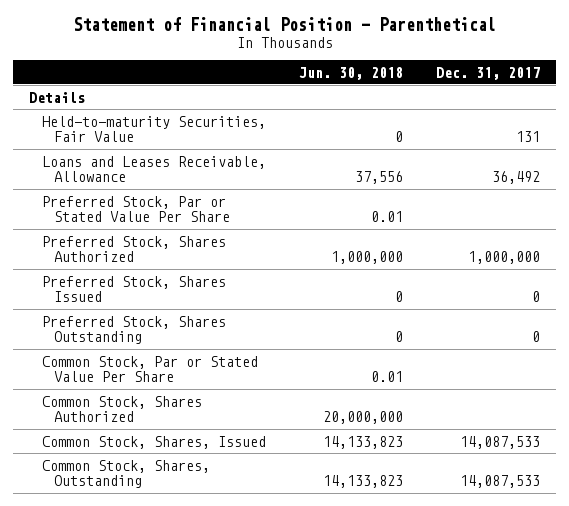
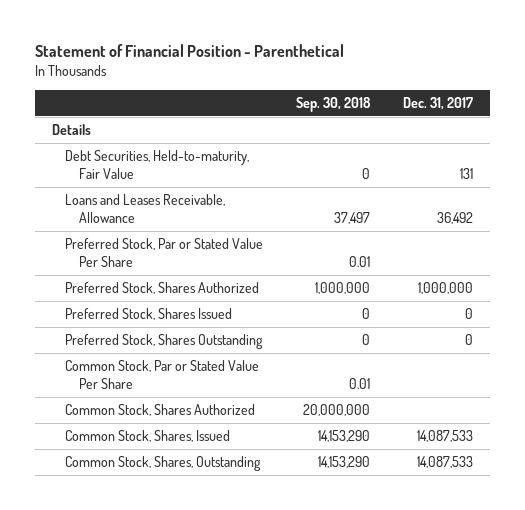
- | Jun. 30, 2018 | Dec. 31, 2017
+ | Sep. 30, 2018 | Dec. 31, 2017
- Held-to-maturity Securities, Fair Value | 0 | 131
+ Debt Securities, Held-to-maturity, Fair Value | 0 | 131

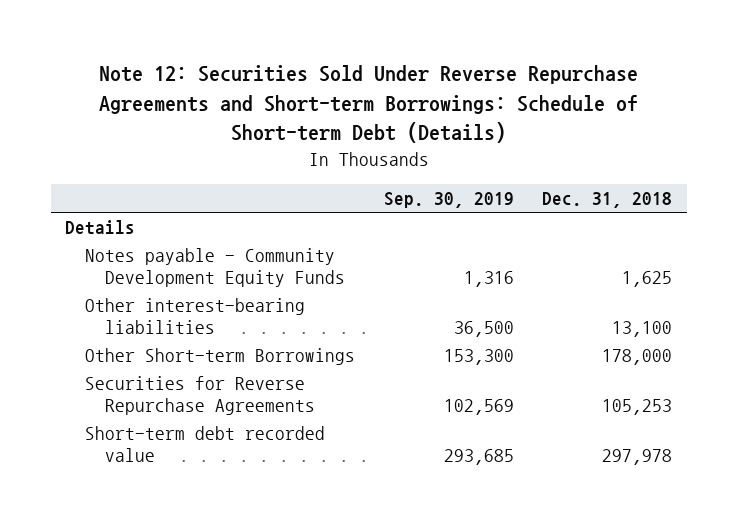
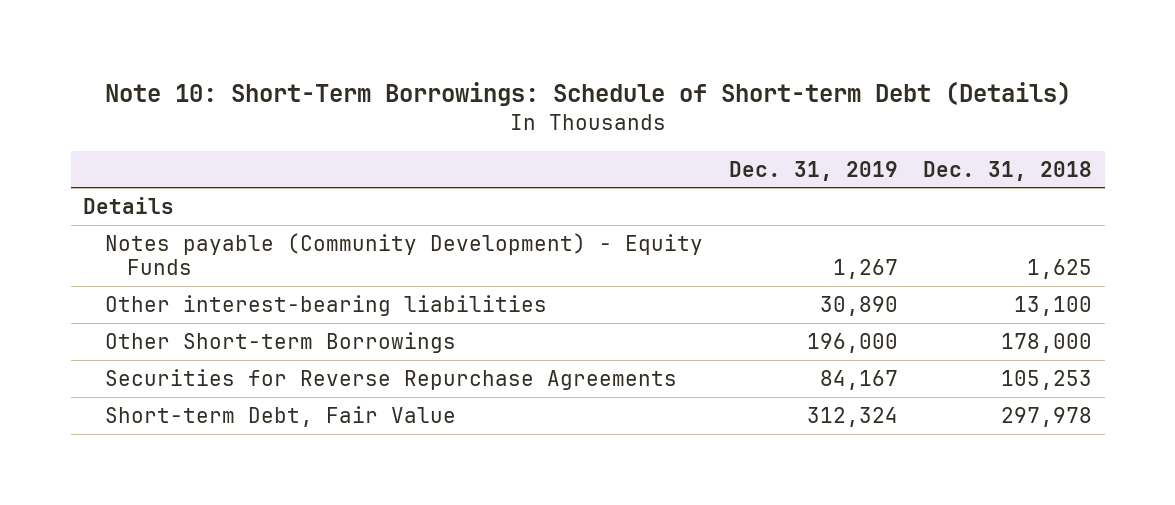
- Note 12: Securities Sold Under Reverse Repurchase Agreements and Short-term Borrowings: Schedule of Short-term Debt (Details)
+ Note 10: Short-Term Borrowings: Schedule of Short-term Debt (Details)
- | Sep. 30, 2019 | Dec. 31, 2018
+ | Dec. 31, 2019 | Dec. 31, 2018
- Notes payable - Community Development Equity Funds | 1,316 | 1,625
+ Notes payable (Community Development) - Equity Funds | 1,267 | 1,625
- Short-term debt recorded value | 293,685 | 297,978
+ Short-term Debt, Fair Value | 312,324 | 297,978

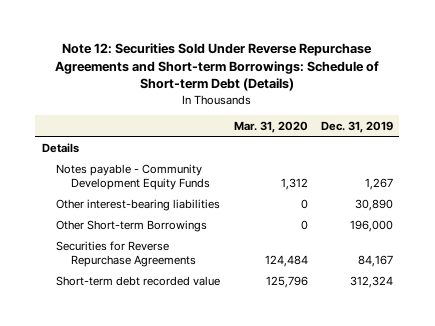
- Note 10: Short-Term Borrowings: Schedule of Short-term Debt (Details)
+ Note 12: Securities Sold Under Reverse Repurchase Agreements and Short-term Borrowings: Schedule of Short-term Debt (Details)
- | Dec. 31, 2019 | Dec. 31, 2018
+ | Mar. 31, 2020 | Dec. 31, 2019
- Notes payable (Community Development) - Equity Funds | 1,267 | 1,625
+ Notes payable - Community Development Equity Funds | 1,312 | 1,267
- Short-term Debt, Fair Value | 312,324 | 297,978
+ Short-term debt recorded value | 125,796 | 312,324

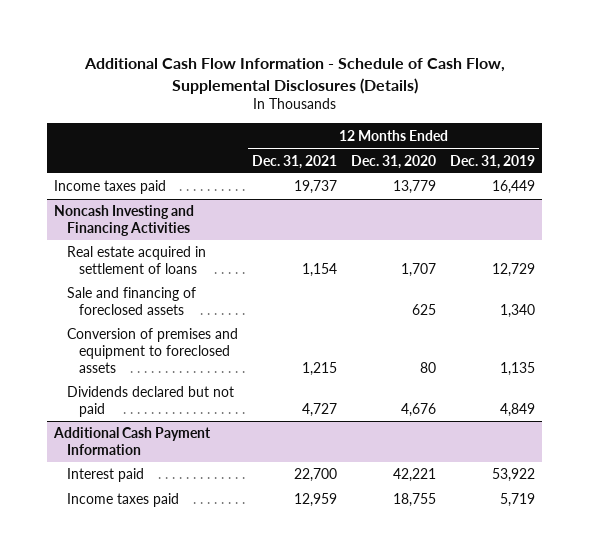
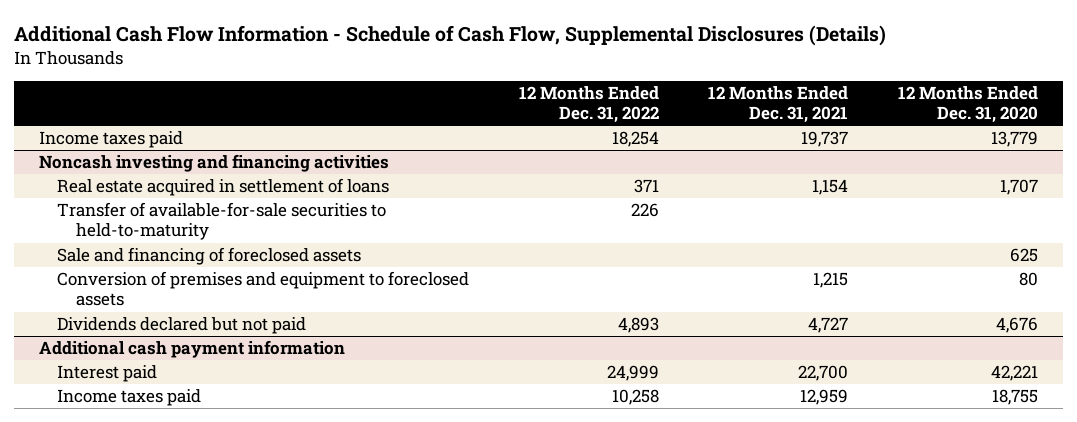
- | 12 Months Ended Dec. 31, 2021 | 12 Months Ended Dec. 31, 2020 | 12 Months Ended Dec. 31, 2019
+ | 12 Months Ended Dec. 31, 2022 | 12 Months Ended Dec. 31, 2021 | 12 Months Ended Dec. 31, 2020
- Noncash Investing and Financing Activities
+ Noncash investing and financing activities
+ Transfer of available-for-sale securities to held-to-maturity | 226 | |
- Additional Cash Payment Information
+ Additional cash payment information

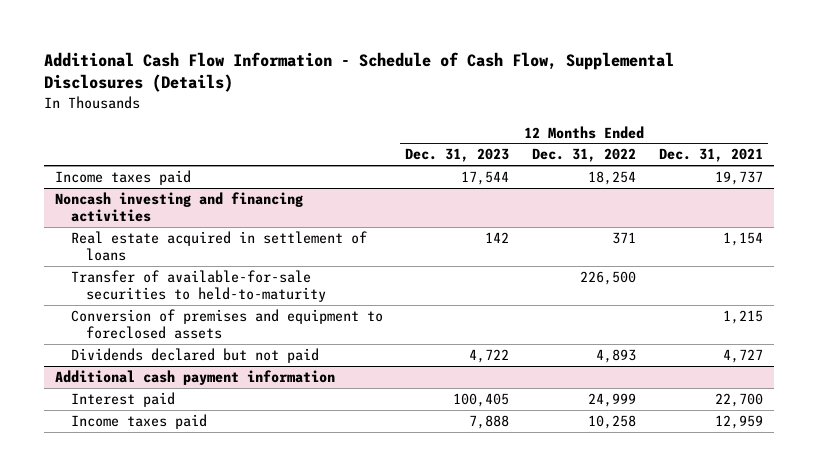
- | 12 Months Ended Dec. 31, 2022 | 12 Months Ended Dec. 31, 2021 | 12 Months Ended Dec. 31, 2020
+ | 12 Months Ended Dec. 31, 2023 | 12 Months Ended Dec. 31, 2022 | 12 Months Ended Dec. 31, 2021
@ Noncash investing and financing activities
- Transfer of available-for-sale securities to held-to-maturity | 226 | |
- Sale and financing of foreclosed assets | | | 625
+ Transfer of available-for-sale securities to held-to-maturity | | 226,500 |

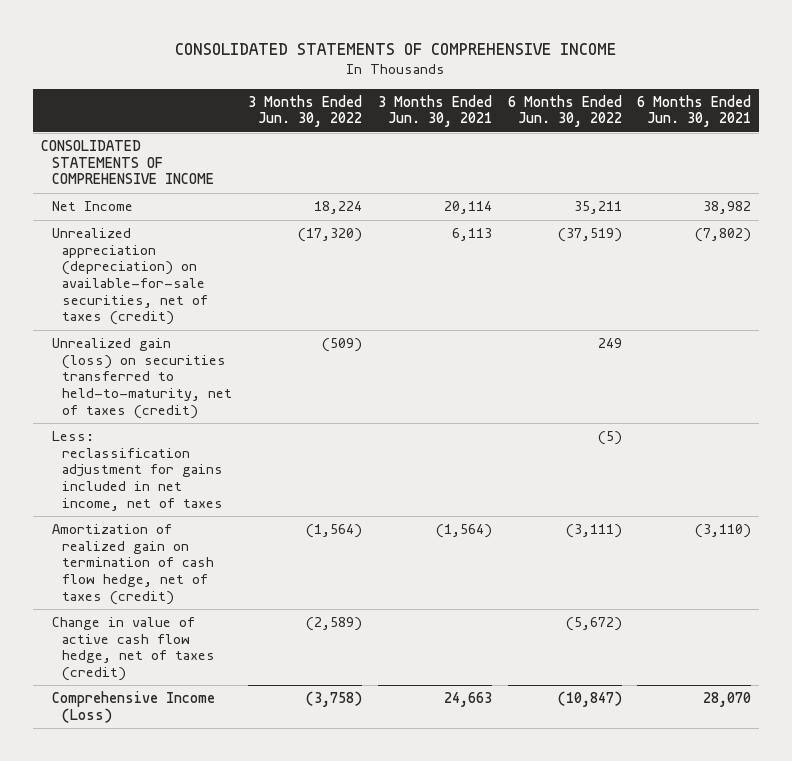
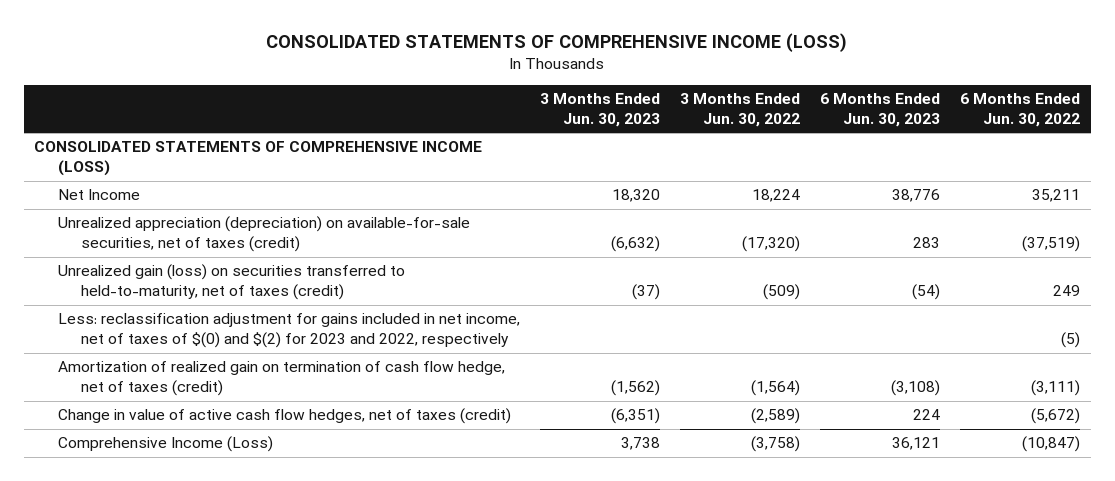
- CONSOLIDATED STATEMENTS OF COMPREHENSIVE INCOME
+ CONSOLIDATED STATEMENTS OF COMPREHENSIVE INCOME (LOSS)
- | 3 Months Ended Jun. 30, 2022 | 3 Months Ended Jun. 30, 2021 | 6 Months Ended Jun. 30, 2022 | 6 Months Ended Jun. 30, 2021
+ | 3 Months Ended Jun. 30, 2023 | 3 Months Ended Jun. 30, 2022 | 6 Months Ended Jun. 30, 2023 | 6 Months Ended Jun. 30, 2022
- CONSOLIDATED STATEMENTS OF COMPREHENSIVE INCOME
+ CONSOLIDATED STATEMENTS OF COMPREHENSIVE INCOME (LOSS)
- Less: reclassification adjustment for gains included in net income, net of taxes | | | (5) |
+ Less: reclassification adjustment for gains included in net income, net of taxes of $(0) and $(2) for 2023 and 2022, respectively | | | | (5)
- Change in value of active cash flow hedge, net of taxes (credit) | (2,589) | | (5,672) |
+ Change in value of active cash flow hedges, net of taxes (credit) | (6,351) | (2,589) | 224 | (5,672)

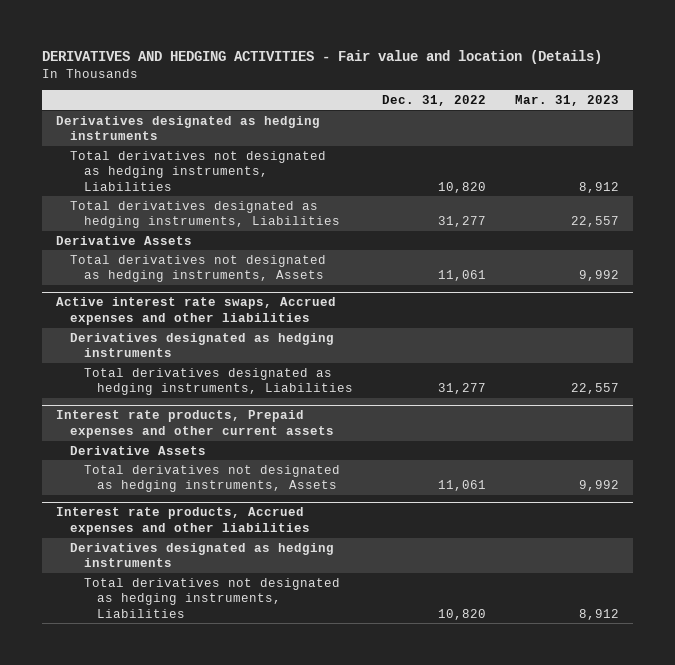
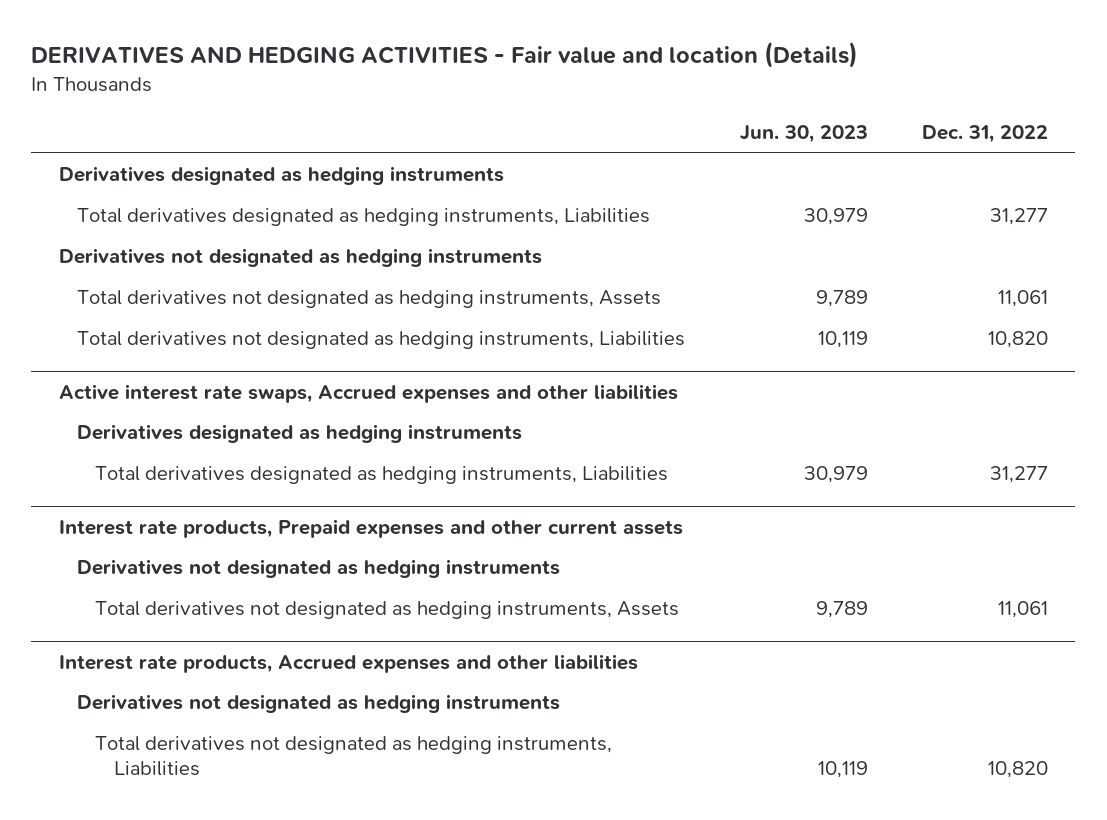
- | Dec. 31, 2022 | Mar. 31, 2023
+ | Jun. 30, 2023 | Dec. 31, 2022
- Derivative Assets
+ Derivatives not designated as hedging instruments
moved down: Total derivatives not designated as hedging instruments, Liabilities | 10,119 | 10,820
@ Interest rate products, Prepaid expenses and other current assets
- Derivative Assets
+ Derivatives not designated as hedging instruments
@ Interest rate products, Accrued expenses and other liabilities
- Derivatives designated as hedging instruments
+ Derivatives not designated as hedging instruments

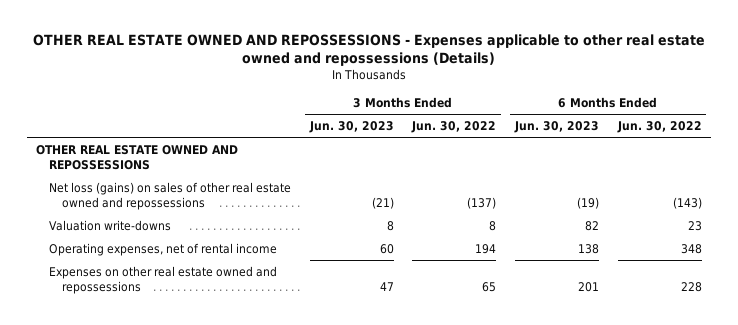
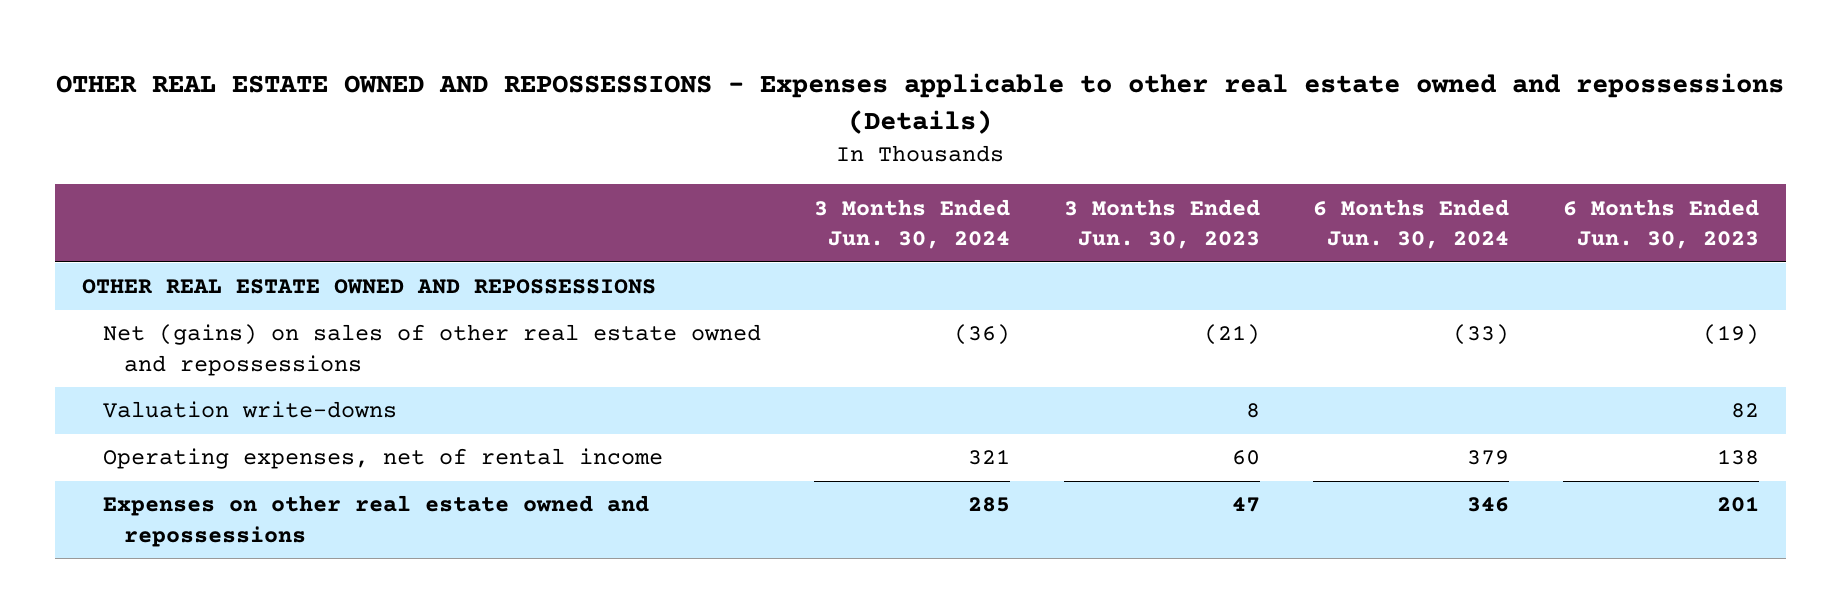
- | 3 Months Ended Jun. 30, 2023 | 3 Months Ended Jun. 30, 2022 | 6 Months Ended Jun. 30, 2023 | 6 Months Ended Jun. 30, 2022
+ | 3 Months Ended Jun. 30, 2024 | 3 Months Ended Jun. 30, 2023 | 6 Months Ended Jun. 30, 2024 | 6 Months Ended Jun. 30, 2023
- Net loss (gains) on sales of other real estate owned and repossessions | (21) | (137) | (19) | (143)
+ Net (gains) on sales of other real estate owned and repossessions | (36) | (21) | (33) | (19)

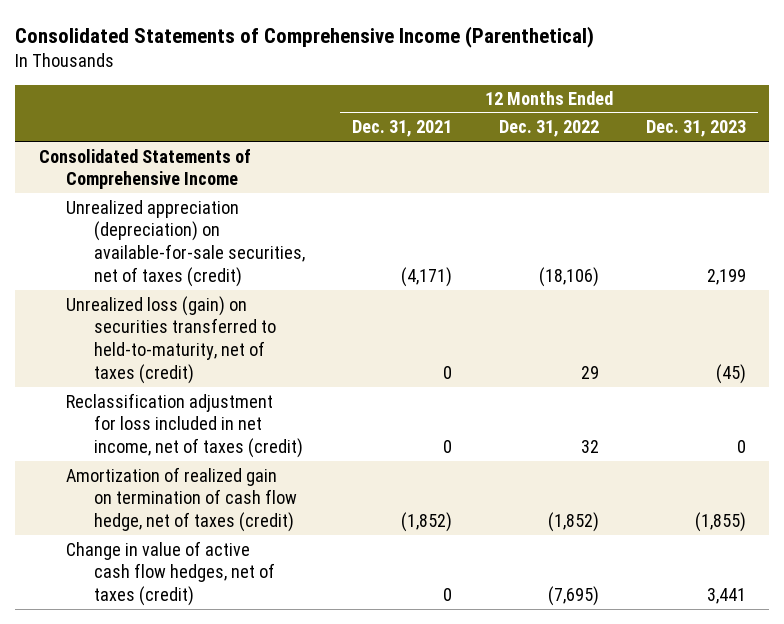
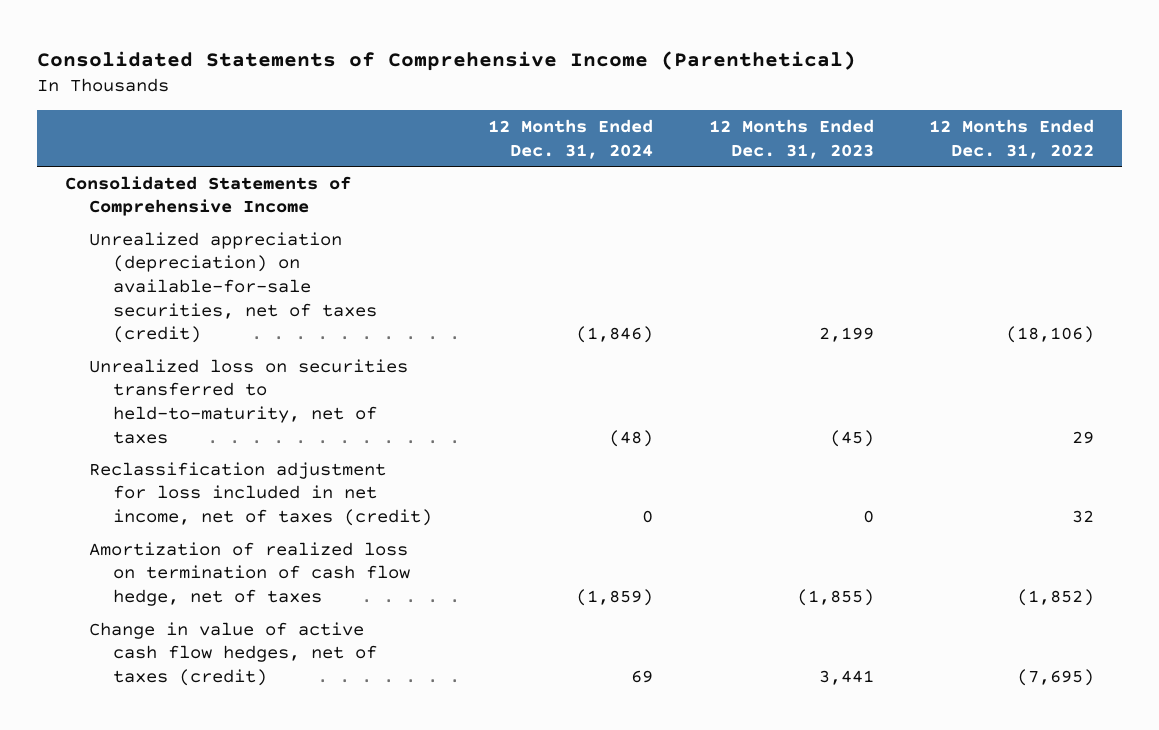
- | 12 Months Ended Dec. 31, 2021 | 12 Months Ended Dec. 31, 2022 | 12 Months Ended Dec. 31, 2023
+ | 12 Months Ended Dec. 31, 2024 | 12 Months Ended Dec. 31, 2023 | 12 Months Ended Dec. 31, 2022
- Unrealized loss (gain) on securities transferred to held-to-maturity, net of taxes (credit) | 0 | 29 | (45)
+ Unrealized loss on securities transferred to held-to-maturity, net of taxes | (48) | (45) | 29
- Amortization of realized gain on termination of cash flow hedge, net of taxes (credit) | (1,852) | (1,852) | (1,855)
+ Amortization of realized loss on termination of cash flow hedge, net of taxes | (1,859) | (1,855) | (1,852)

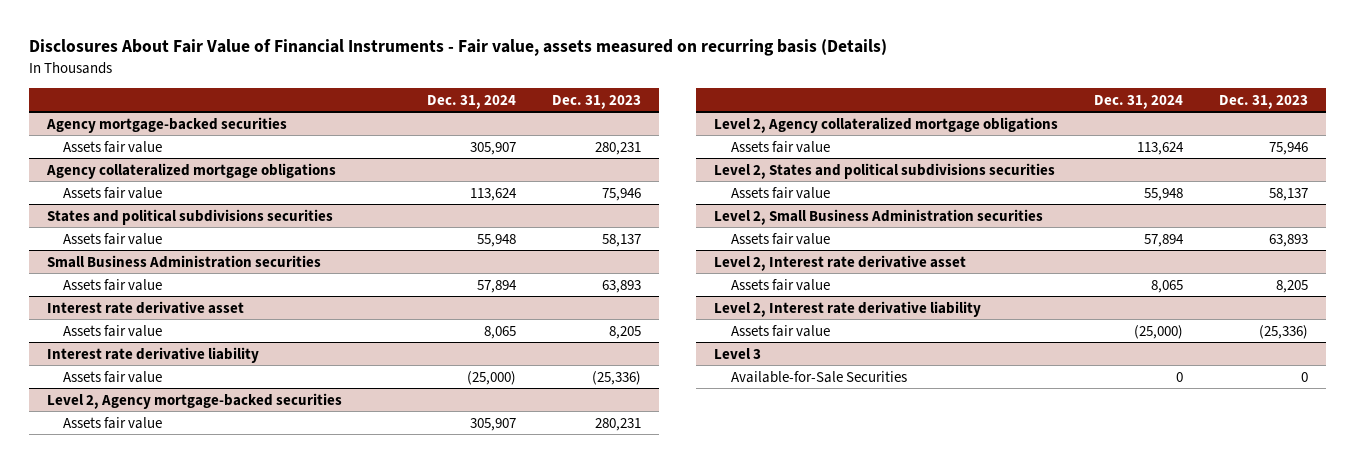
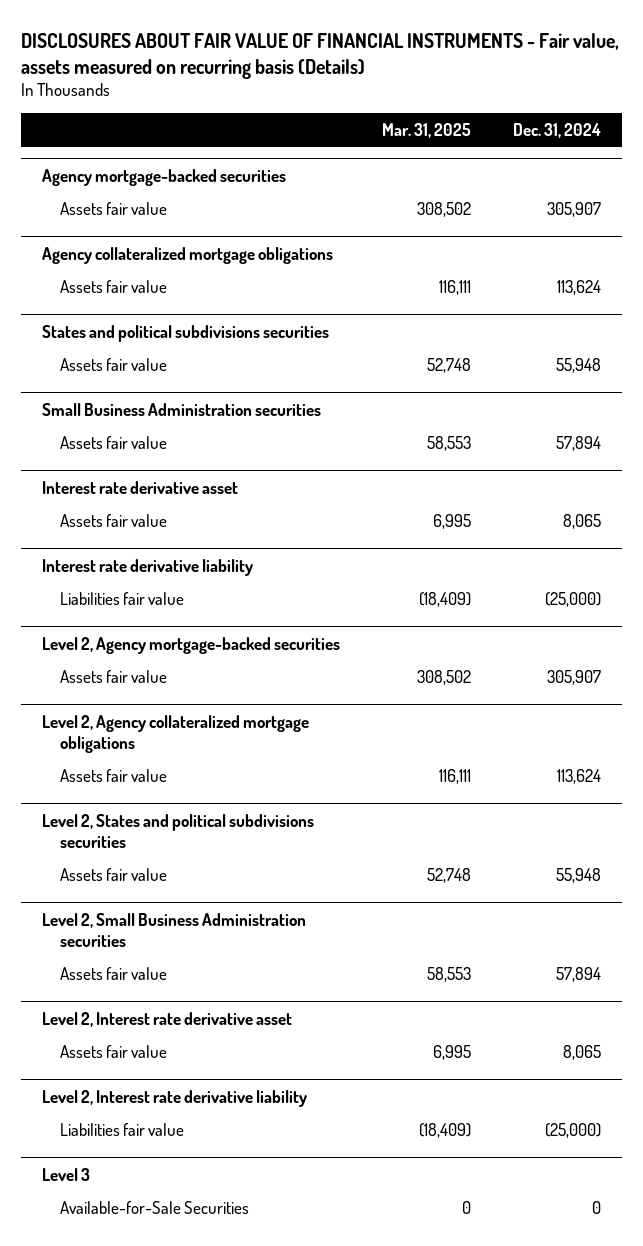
- Disclosures About Fair Value of Financial Instruments - Fair value, assets measured on recurring basis (Details)
+ DISCLOSURES ABOUT FAIR VALUE OF FINANCIAL INSTRUMENTS - Fair value, assets measured on recurring basis (Details)
- | Dec. 31, 2024 | Dec. 31, 2023
+ | Mar. 31, 2025 | Dec. 31, 2024
@ Interest rate derivative liability
- Assets fair value | (25,000) | (25,336)
+ Liabilities fair value | (18,409) | (25,000)
@ Level 2, Interest rate derivative liability
- Assets fair value | (25,000) | (25,336)
+ Liabilities fair value | (18,409) | (25,000)

